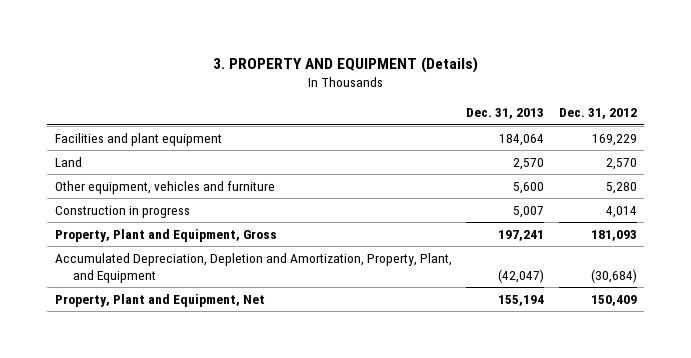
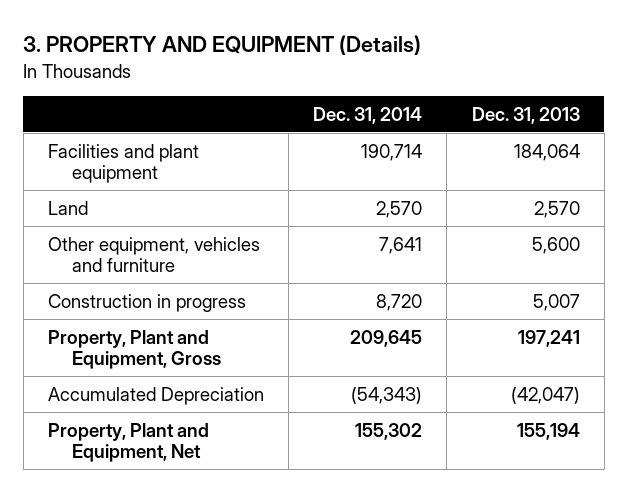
- | Dec. 31, 2013 | Dec. 31, 2012
+ | Dec. 31, 2014 | Dec. 31, 2013
- Accumulated Depreciation, Depletion and Amortization, Property, Plant, and Equipment | (42,047) | (30,684)
+ Accumulated Depreciation | (54,343) | (42,047)

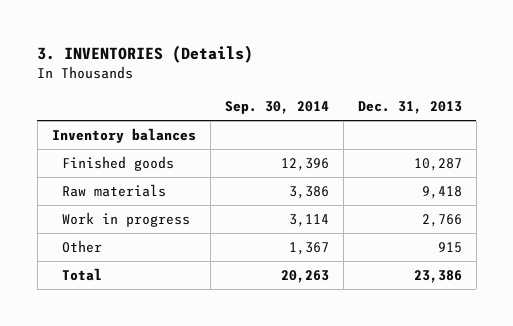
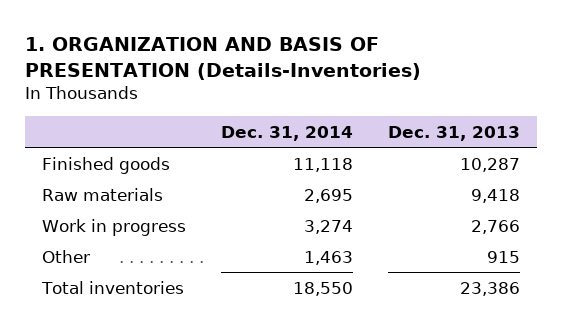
- 3. INVENTORIES (Details)
+ 1. ORGANIZATION AND BASIS OF PRESENTATION (Details-Inventories)
- | Sep. 30, 2014 | Dec. 31, 2013
+ | Dec. 31, 2014 | Dec. 31, 2013
- Inventory balances
- Total | 20,263 | 23,386
+ Total inventories | 18,550 | 23,386

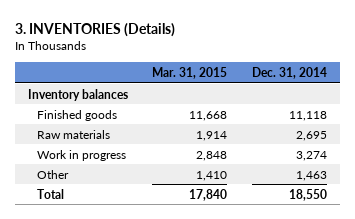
- 1. ORGANIZATION AND BASIS OF PRESENTATION (Details-Inventories)
+ 3. INVENTORIES (Details)
- | Dec. 31, 2014 | Dec. 31, 2013
+ | Mar. 31, 2015 | Dec. 31, 2014
+ Inventory balances
- Total inventories | 18,550 | 23,386
+ Total | 17,840 | 18,550

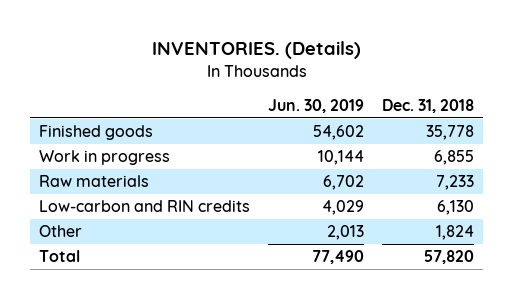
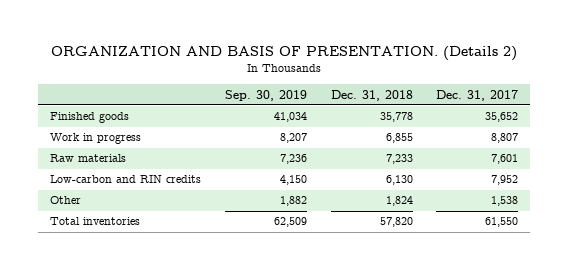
- INVENTORIES. (Details)
+ ORGANIZATION AND BASIS OF PRESENTATION. (Details 2)
- | Jun. 30, 2019 | Dec. 31, 2018
+ | Sep. 30, 2019 | Dec. 31, 2018 | Dec. 31, 2017
- Total | 77,490 | 57,820
+ Total inventories | 62,509 | 57,820 | 61,550

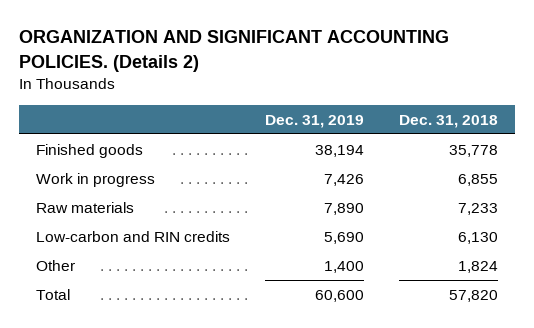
- ORGANIZATION AND BASIS OF PRESENTATION. (Details 2)
+ ORGANIZATION AND SIGNIFICANT ACCOUNTING POLICIES. (Details 2)
- | Sep. 30, 2019 | Dec. 31, 2018 | Dec. 31, 2017
+ | Dec. 31, 2019 | Dec. 31, 2018
- Total inventories | 62,509 | 57,820 | 61,550
+ Total | 60,600 | 57,820

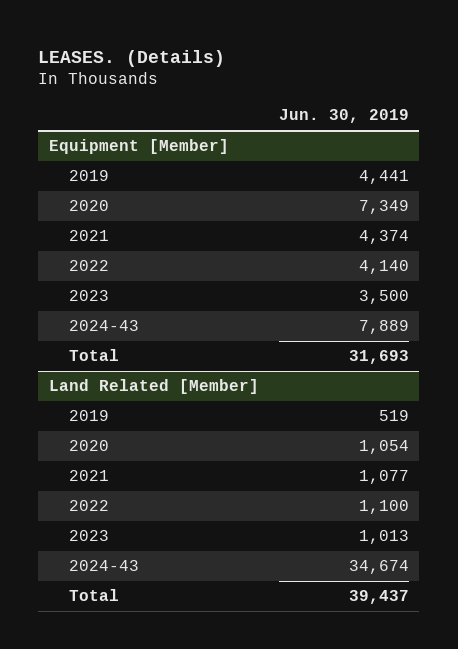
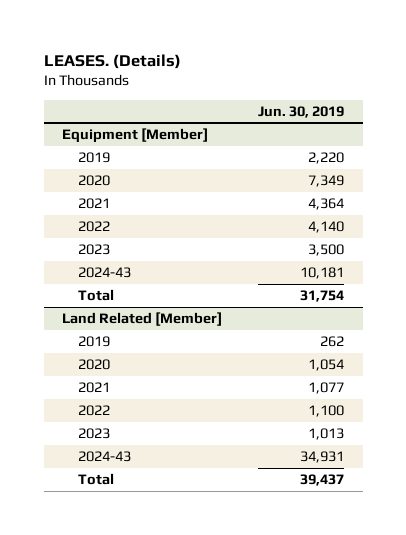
@ Equipment [Member]
- 2019 | 4,441
+ 2019 | 2,220
- 2021 | 4,374
+ 2021 | 4,364
- 2024-43 | 7,889
- Total | 31,693
+ 2024-43 | 10,181
+ Total | 31,754
@ Land Related [Member]
- 2019 | 519
+ 2019 | 262
- 2024-43 | 34,674
+ 2024-43 | 34,931

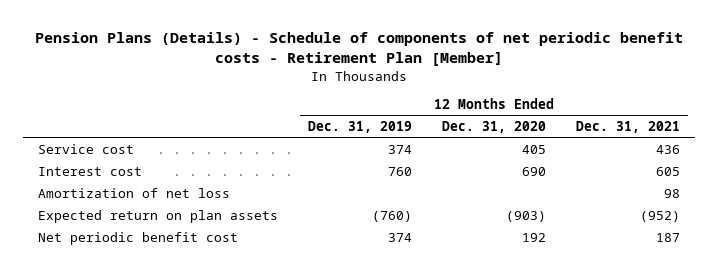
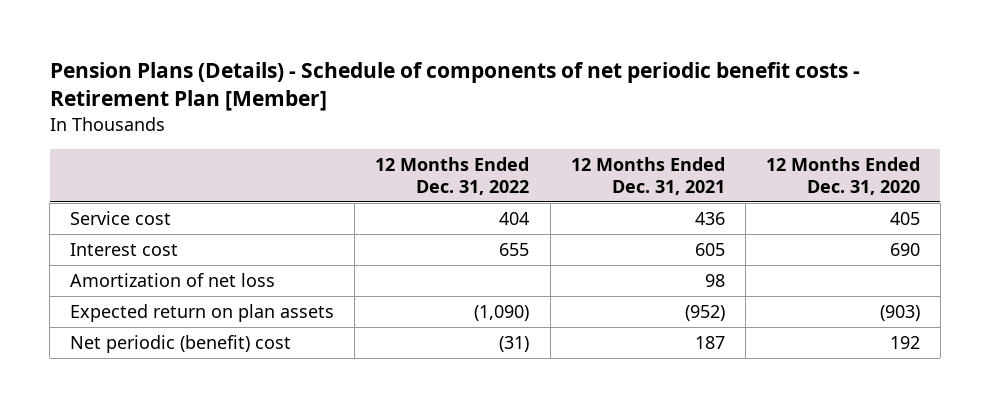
- | 12 Months Ended Dec. 31, 2019 | 12 Months Ended Dec. 31, 2020 | 12 Months Ended Dec. 31, 2021
+ | 12 Months Ended Dec. 31, 2022 | 12 Months Ended Dec. 31, 2021 | 12 Months Ended Dec. 31, 2020
- Net periodic benefit cost | 374 | 192 | 187
+ Net periodic (benefit) cost | (31) | 187 | 192

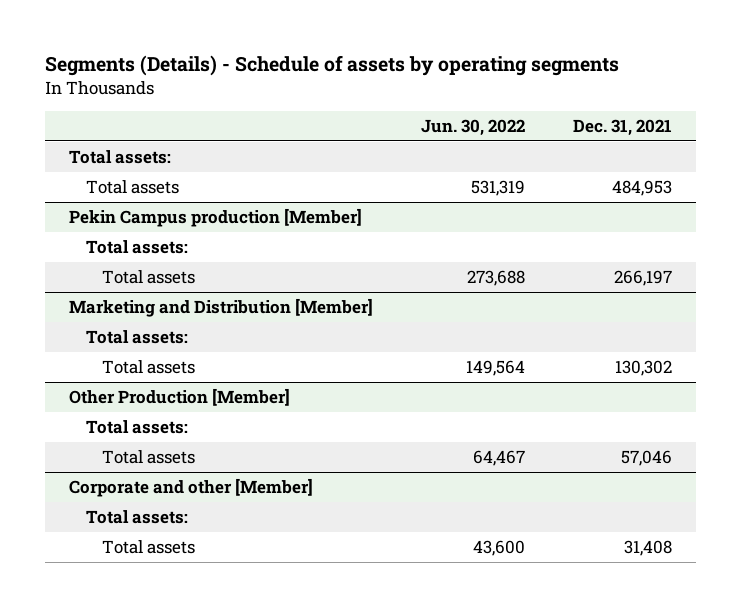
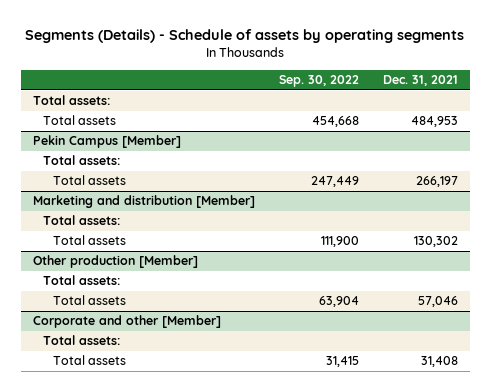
- | Jun. 30, 2022 | Dec. 31, 2021
+ | Sep. 30, 2022 | Dec. 31, 2021
- Pekin Campus production [Member]
+ Pekin Campus [Member]
- Marketing and Distribution [Member]
+ Marketing and distribution [Member]
- Other Production [Member]
+ Other production [Member]

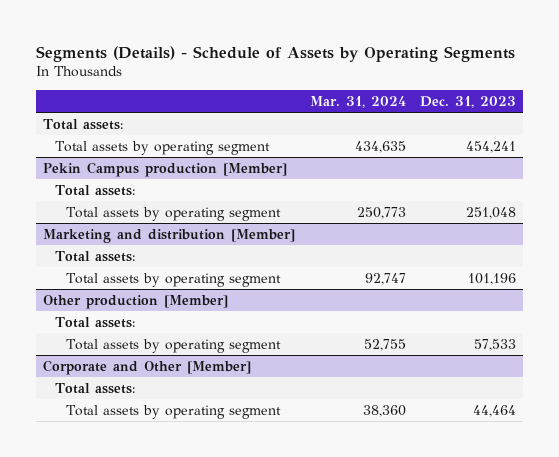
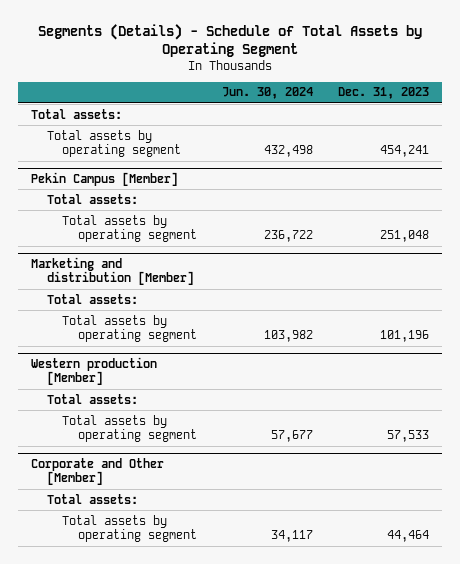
- Segments (Details) - Schedule of Assets by Operating Segments
+ Segments (Details) - Schedule of Total Assets by Operating Segment
- | Mar. 31, 2024 | Dec. 31, 2023
+ | Jun. 30, 2024 | Dec. 31, 2023
- Pekin Campus production [Member]
+ Pekin Campus [Member]
- Other production [Member]
+ Western production [Member]

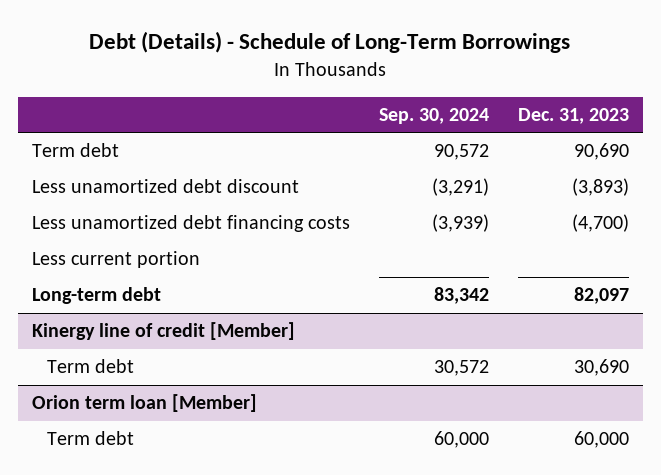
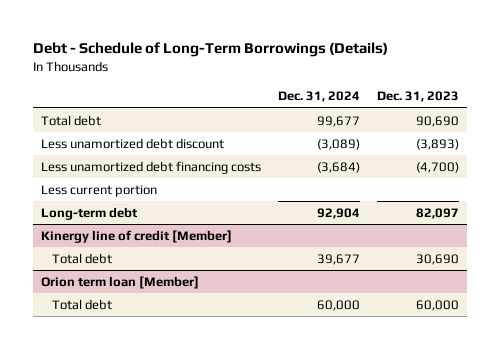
- Debt (Details) - Schedule of Long-Term Borrowings
+ Debt - Schedule of Long-Term Borrowings (Details)
- | Sep. 30, 2024 | Dec. 31, 2023
+ | Dec. 31, 2024 | Dec. 31, 2023
- Term debt | 90,572 | 90,690
+ Total debt | 99,677 | 90,690
@ Kinergy line of credit [Member]
- Term debt | 30,572 | 30,690
+ Total debt | 39,677 | 30,690
@ Orion term loan [Member]
- Term debt | 60,000 | 60,000
+ Total debt | 60,000 | 60,000

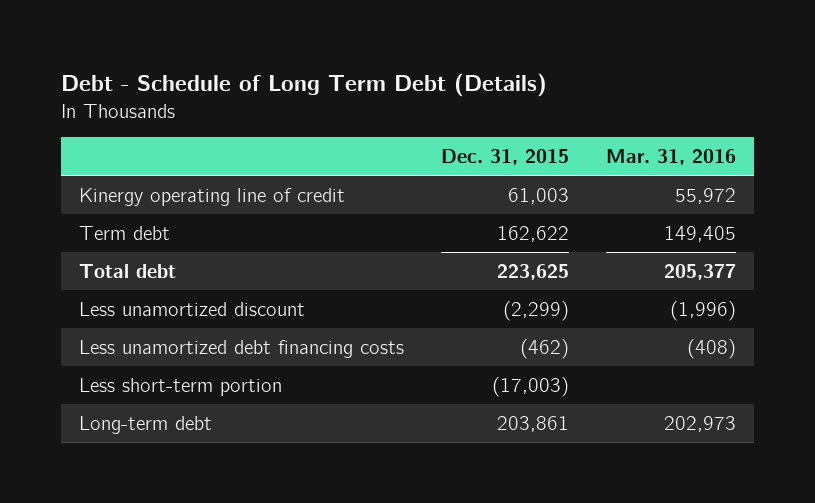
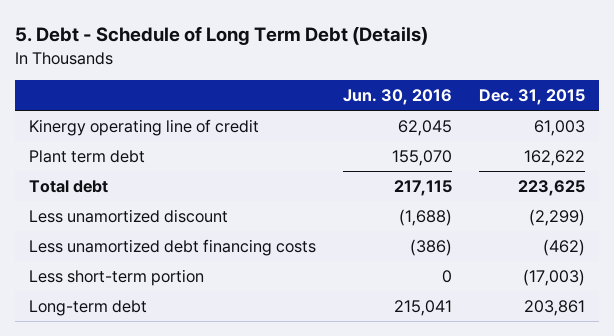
- Debt - Schedule of Long Term Debt (Details)
+ 5. Debt - Schedule of Long Term Debt (Details)
- | Dec. 31, 2015 | Mar. 31, 2016
+ | Jun. 30, 2016 | Dec. 31, 2015
- Term debt | 162,622 | 149,405
+ Plant term debt | 155,070 | 162,622

